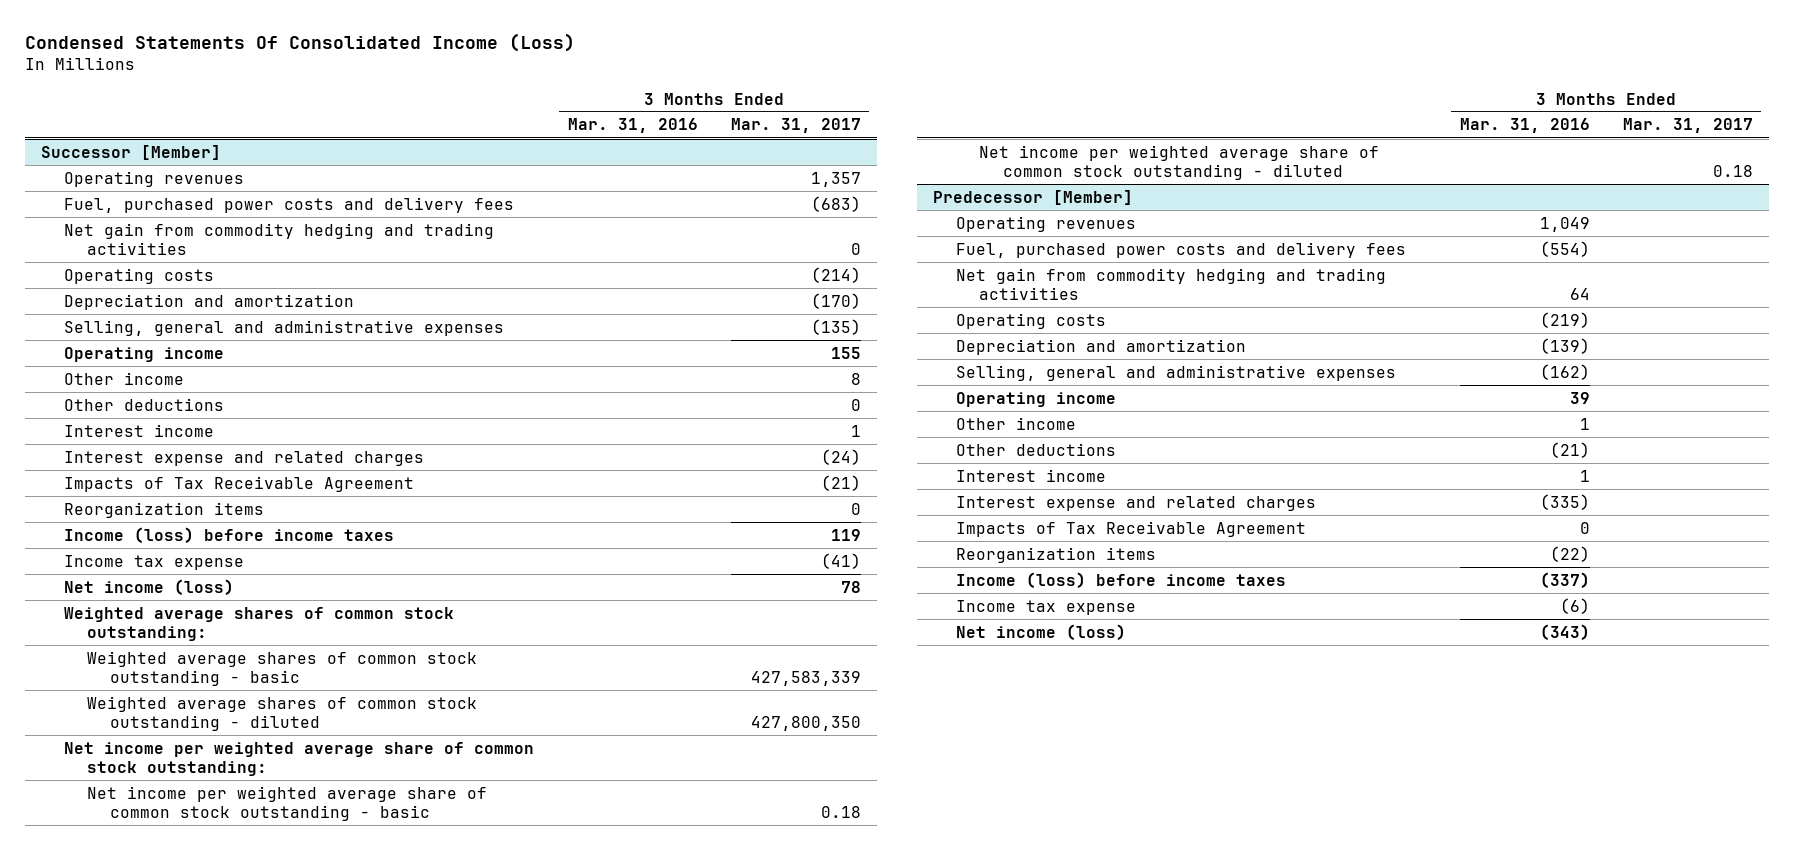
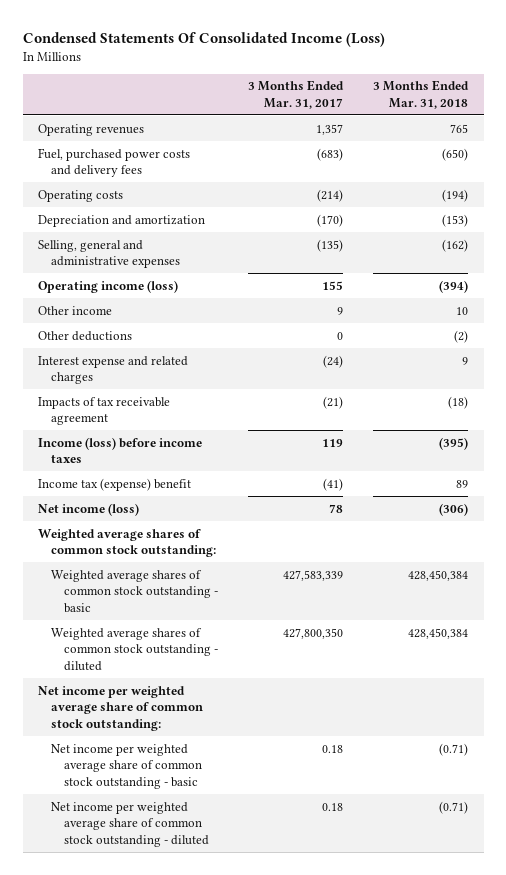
- | 3 Months Ended Mar. 31, 2016 | 3 Months Ended Mar. 31, 2017
+ | 3 Months Ended Mar. 31, 2017 | 3 Months Ended Mar. 31, 2018
- Successor [Member]
- Net gain from commodity hedging and trading activities | | 0
- Operating income | | 155
- Other income | | 8
+ Operating income (loss) | 155 | (394)
+ Other income | 9 | 10
- Interest income | | 1
- Impacts of Tax Receivable Agreement | | (21)
- Reorganization items | | 0
+ Impacts of tax receivable agreement | (21) | (18)
- Income tax expense | | (41)
+ Income tax (expense) benefit | (41) | 89
- Predecessor [Member]
- Operating revenues | 1,049 |
- Fuel, purchased power costs and delivery fees | (554) |
- Net gain from commodity hedging and trading activities | 64 |
- Operating costs | (219) |
- Depreciation and amortization | (139) |
- Selling, general and administrative expenses | (162) |
- Operating income | 39 |
- Other income | 1 |
- Other deductions | (21) |
- Interest income | 1 |
- Interest expense and related charges | (335) |
- Impacts of Tax Receivable Agreement | 0 |
- Reorganization items | (22) |
- Income (loss) before income taxes | (337) |
- Income tax expense | (6) |
- Net income (loss) | (343) |

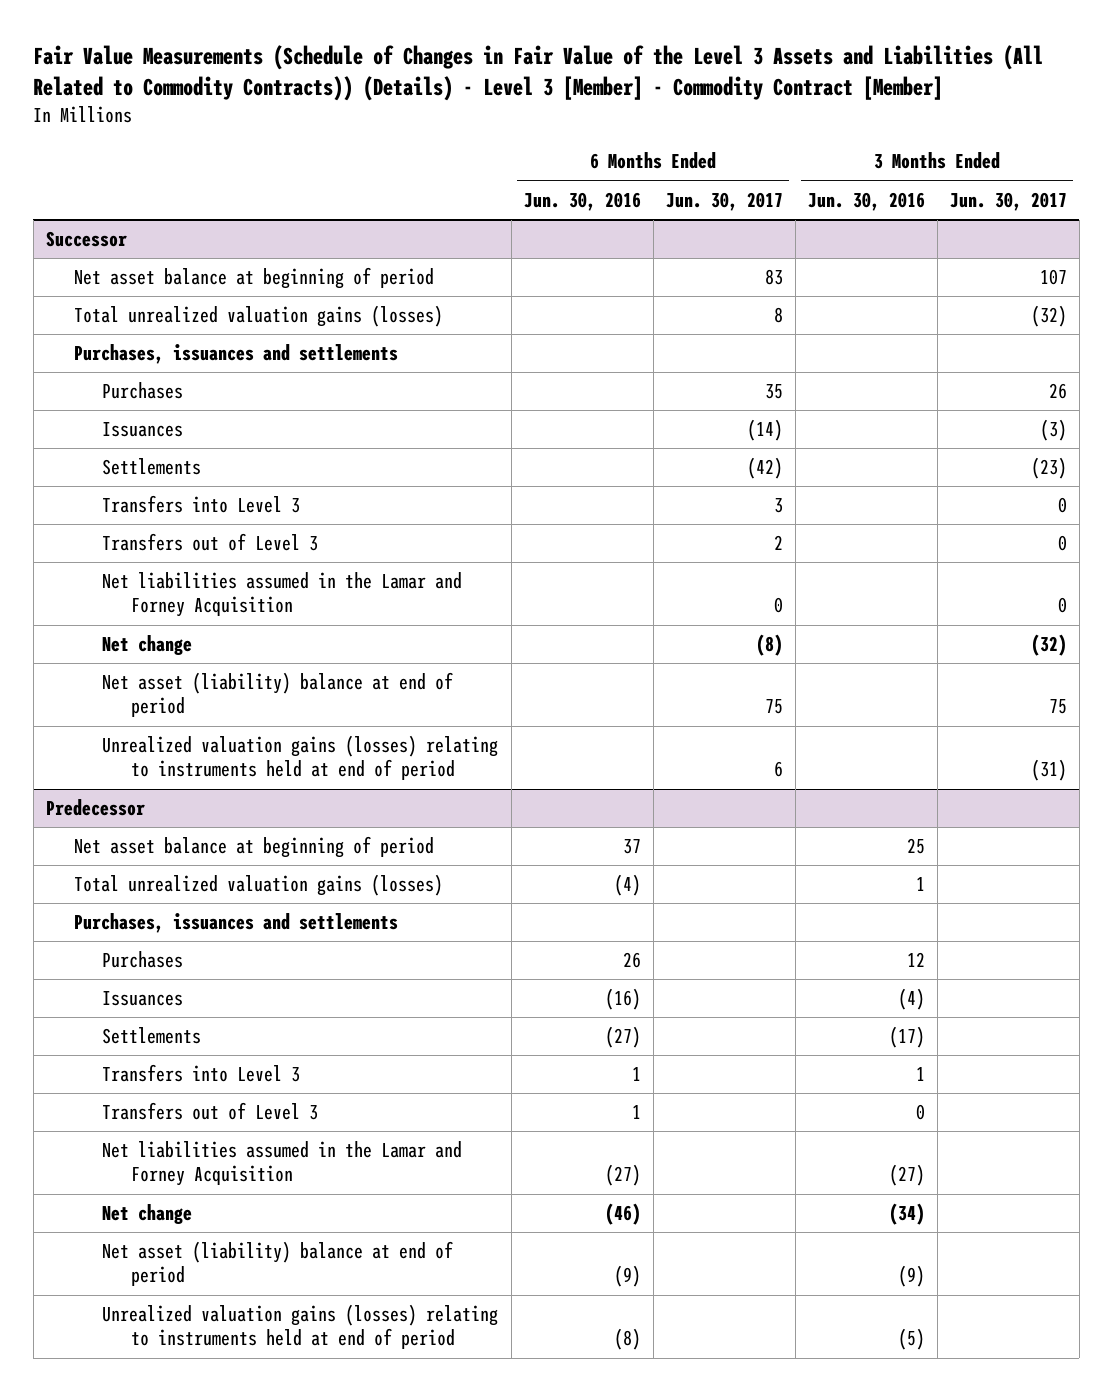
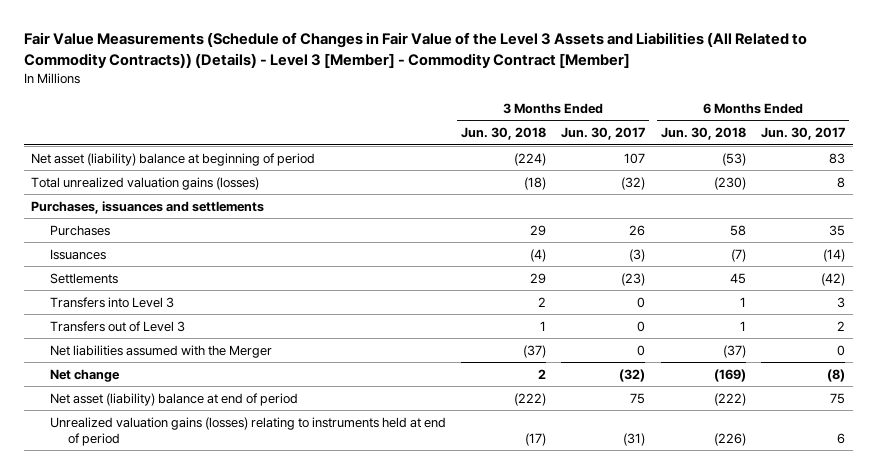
- | 6 Months Ended Jun. 30, 2016 | 6 Months Ended Jun. 30, 2017 | 3 Months Ended Jun. 30, 2016 | 3 Months Ended Jun. 30, 2017
+ | 3 Months Ended Jun. 30, 2018 | 3 Months Ended Jun. 30, 2017 | 6 Months Ended Jun. 30, 2018 | 6 Months Ended Jun. 30, 2017
- Successor
- Net asset balance at beginning of period | | 83 | | 107
+ Net asset (liability) balance at beginning of period | (224) | 107 | (53) | 83
- Net liabilities assumed in the Lamar and Forney Acquisition | | 0 | | 0
+ Net liabilities assumed with the Merger | (37) | 0 | (37) | 0
- Predecessor
- Net asset balance at beginning of period | 37 | | 25 |
- Total unrealized valuation gains (losses) | (4) | | 1 |
- Purchases, issuances and settlements
- Purchases | 26 | | 12 |
- Issuances | (16) | | (4) |
- Settlements | (27) | | (17) |
- Transfers into Level 3 | 1 | | 1 |
- Transfers out of Level 3 | 1 | | 0 |
- Net liabilities assumed in the Lamar and Forney Acquisition | (27) | | (27) |
- Net change | (46) | | (34) |
- Net asset (liability) balance at end of period | (9) | | (9) |
- Unrealized valuation gains (losses) relating to instruments held at end of period | (8) | | (5) |

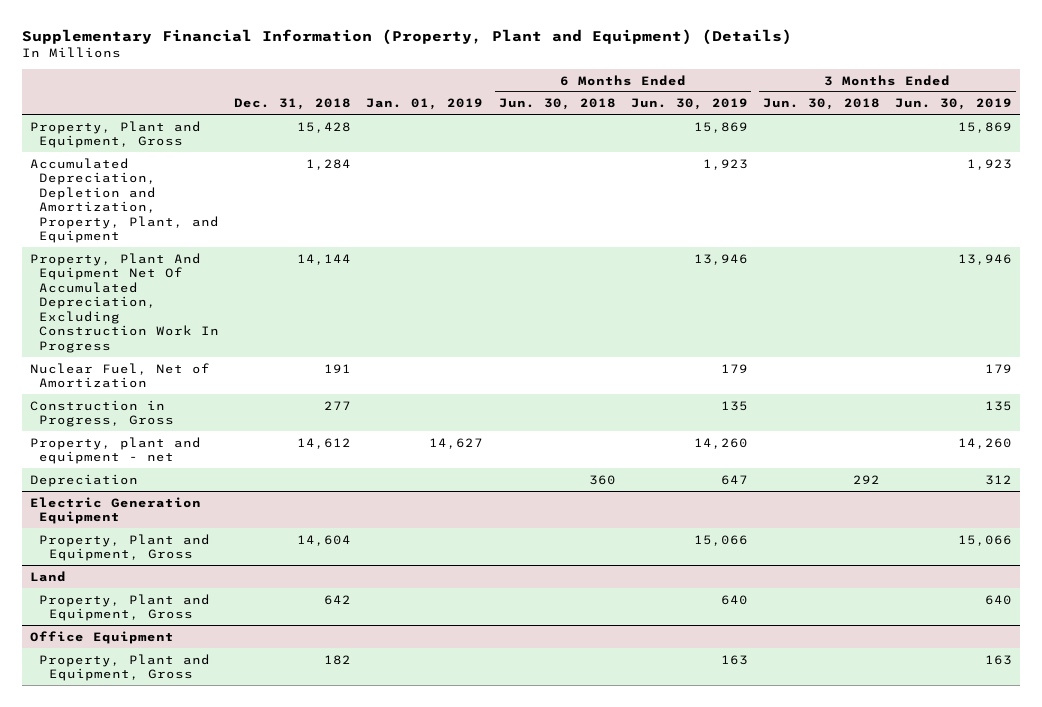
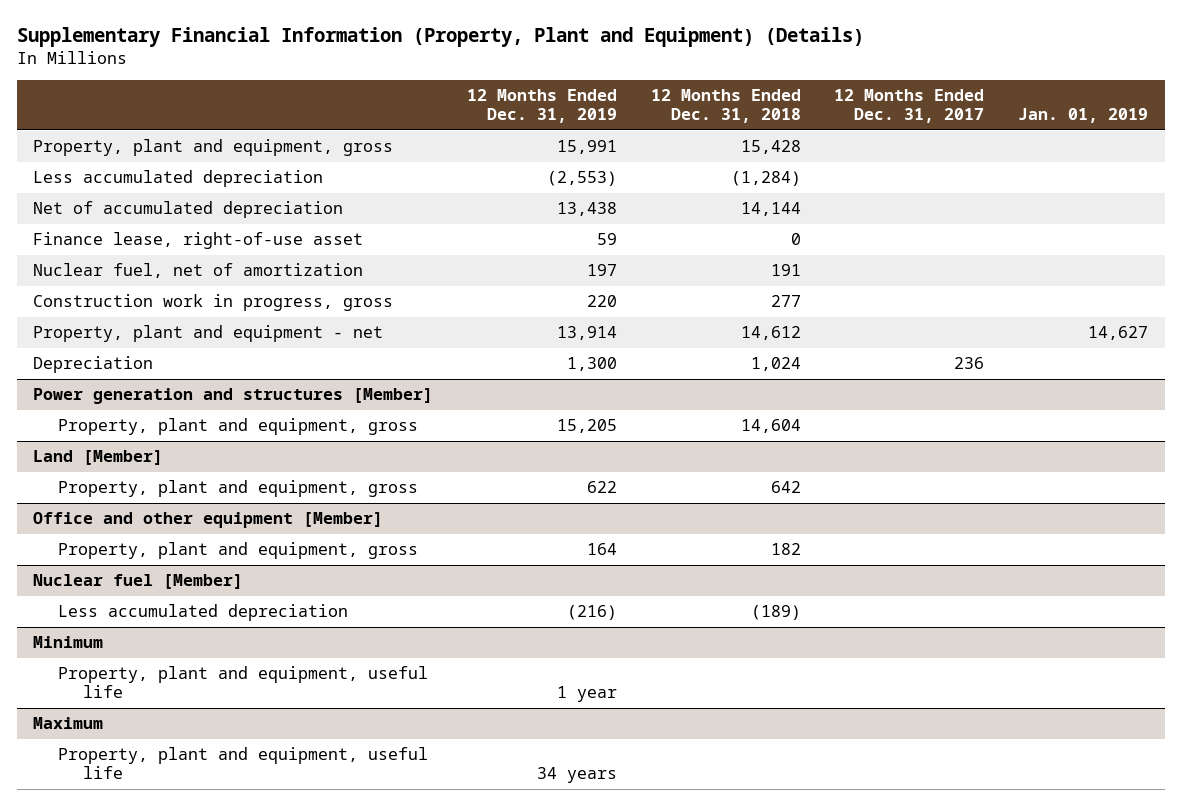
- | Dec. 31, 2018 | Jan. 01, 2019 | 6 Months Ended Jun. 30, 2018 | 6 Months Ended Jun. 30, 2019 | 3 Months Ended Jun. 30, 2018 | 3 Months Ended Jun. 30, 2019
+ | 12 Months Ended Dec. 31, 2019 | 12 Months Ended Dec. 31, 2018 | 12 Months Ended Dec. 31, 2017 | Jan. 01, 2019
- Property, Plant and Equipment, Gross | 15,428 | | | 15,869 | | 15,869
- Accumulated Depreciation, Depletion and Amortization, Property, Plant, and Equipment | 1,284 | | | 1,923 | | 1,923
- Property, Plant And Equipment Net Of Accumulated Depreciation, Excluding Construction Work In Progress | 14,144 | | | 13,946 | | 13,946
- Nuclear Fuel, Net of Amortization | 191 | | | 179 | | 179
- Construction in Progress, Gross | 277 | | | 135 | | 135
+ Property, plant and equipment, gross | 15,991 | 15,428 | |
+ Less accumulated depreciation | (2,553) | (1,284) | |
+ Net of accumulated depreciation | 13,438 | 14,144 | |
+ Finance lease, right-of-use asset | 59 | 0 | |
+ Nuclear fuel, net of amortization | 197 | 191 | |
+ Construction work in progress, gross | 220 | 277 | |
- Electric Generation Equipment
- Property, Plant and Equipment, Gross | 14,604 | | | 15,066 | | 15,066
- Land
- Property, Plant and Equipment, Gross | 642 | | | 640 | | 640
- Office Equipment
- Property, Plant and Equipment, Gross | 182 | | | 163 | | 163
+ Power generation and structures [Member]
+ Property, plant and equipment, gross | 15,205 | 14,604 | |
+ Land [Member]
+ Property, plant and equipment, gross | 622 | 642 | |
+ Office and other equipment [Member]
+ Property, plant and equipment, gross | 164 | 182 | |
+ Nuclear fuel [Member]
+ Less accumulated depreciation | (216) | (189) | |
+ Minimum
+ Property, plant and equipment, useful life | 1 year | | |
+ Maximum
+ Property, plant and equipment, useful life | 34 years | | |

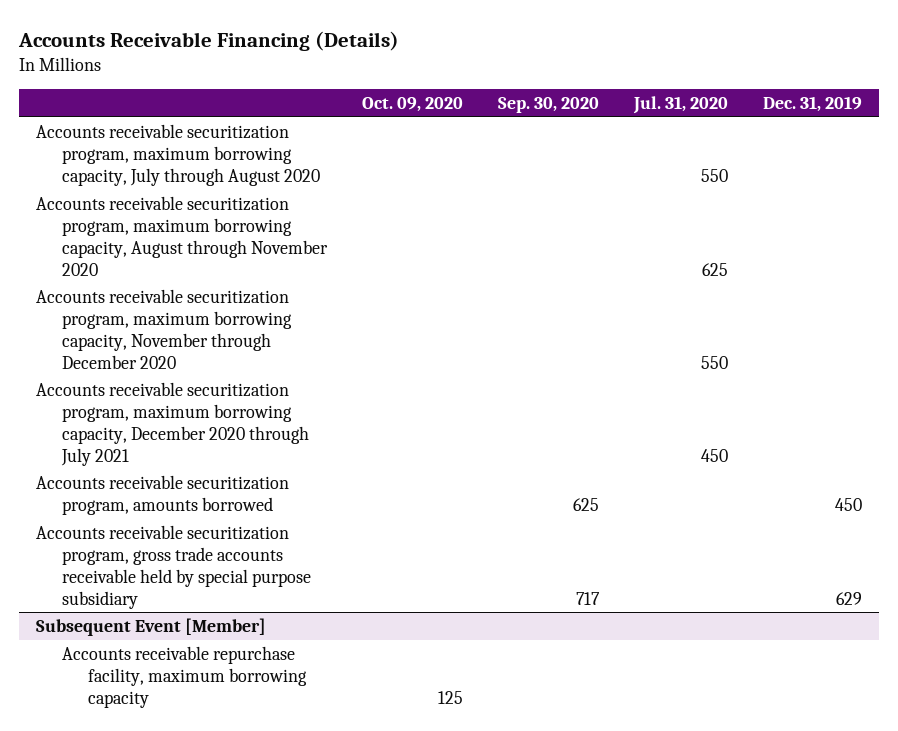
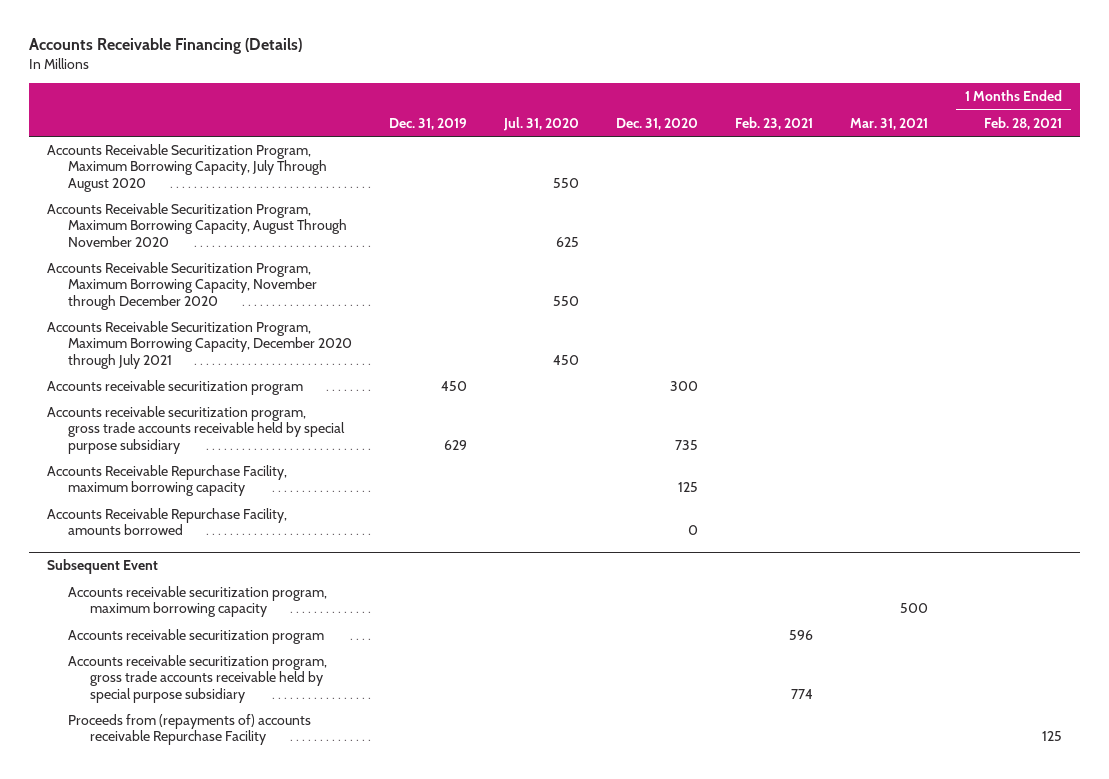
- | Oct. 09, 2020 | Sep. 30, 2020 | Jul. 31, 2020 | Dec. 31, 2019
+ | Dec. 31, 2019 | Jul. 31, 2020 | Dec. 31, 2020 | Feb. 23, 2021 | Mar. 31, 2021 | 1 Months Ended Feb. 28, 2021
- Accounts receivable securitization program, maximum borrowing capacity, July through August 2020 | | | 550 |
- Accounts receivable securitization program, maximum borrowing capacity, August through November 2020 | | | 625 |
- Accounts receivable securitization program, maximum borrowing capacity, November through December 2020 | | | 550 |
- Accounts receivable securitization program, maximum borrowing capacity, December 2020 through July 2021 | | | 450 |
- Accounts receivable securitization program, amounts borrowed | | 625 | | 450
+ Accounts Receivable Securitization Program, Maximum Borrowing Capacity, July Through August 2020 | | 550 | | | |
+ Accounts Receivable Securitization Program, Maximum Borrowing Capacity, August Through November 2020 | | 625 | | | |
+ Accounts Receivable Securitization Program, Maximum Borrowing Capacity, November through December 2020 | | 550 | | | |
+ Accounts Receivable Securitization Program, Maximum Borrowing Capacity, December 2020 through July 2021 | | 450 | | | |
+ Accounts receivable securitization program | 450 | | 300 | | |
- Subsequent Event [Member]
- Accounts receivable repurchase facility, maximum borrowing capacity | 125 | | |
+ Accounts Receivable Repurchase Facility, maximum borrowing capacity | | | 125 | | |
+ Accounts Receivable Repurchase Facility, amounts borrowed | | | 0 | | |
+ Subsequent Event
+ Accounts receivable securitization program, maximum borrowing capacity | | | | | 500 |
+ Accounts receivable securitization program | | | | 596 | |
+ Accounts receivable securitization program, gross trade accounts receivable held by special purpose subsidiary | | | | 774 | |
+ Proceeds from (repayments of) accounts receivable Repurchase Facility | | | | | | 125

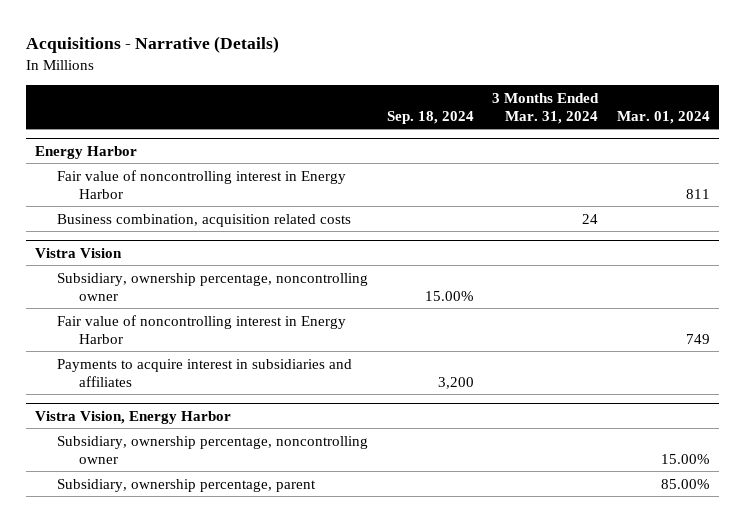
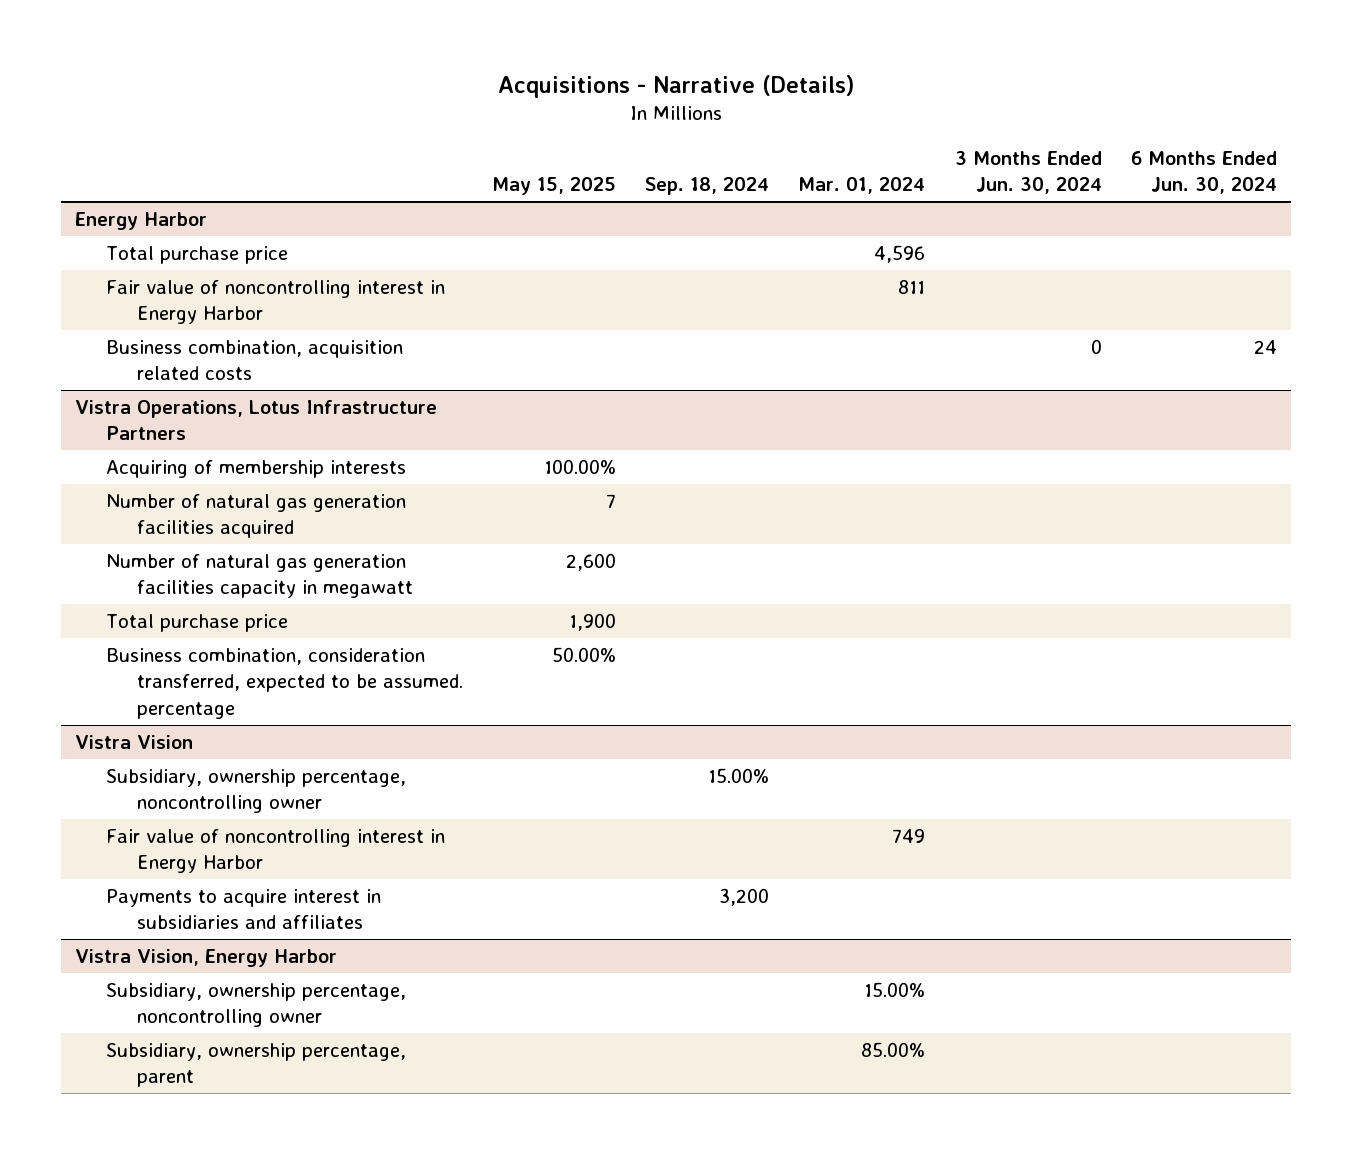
- | Sep. 18, 2024 | 3 Months Ended Mar. 31, 2024 | Mar. 01, 2024
+ | May 15, 2025 | Sep. 18, 2024 | Mar. 01, 2024 | 3 Months Ended Jun. 30, 2024 | 6 Months Ended Jun. 30, 2024
@ Energy Harbor
+ Total purchase price | | | 4,596 | |
+ Vistra Operations, Lotus Infrastructure Partners
+ Acquiring of membership interests | 100.00% | | | |
+ Number of natural gas generation facilities acquired | 7 | | | |
+ Number of natural gas generation facilities capacity in megawatt | 2,600 | | | |
+ Total purchase price | 1,900 | | | |
+ Business combination, consideration transferred, expected to be assumed. percentage | 50.00% | | | |

